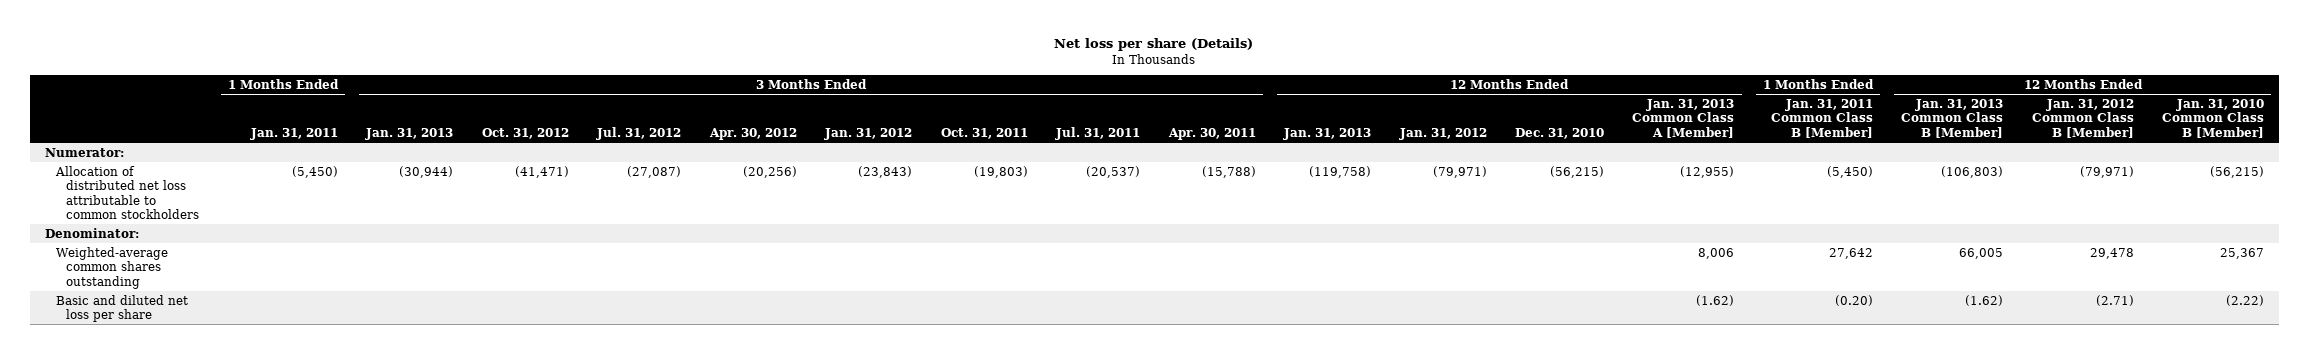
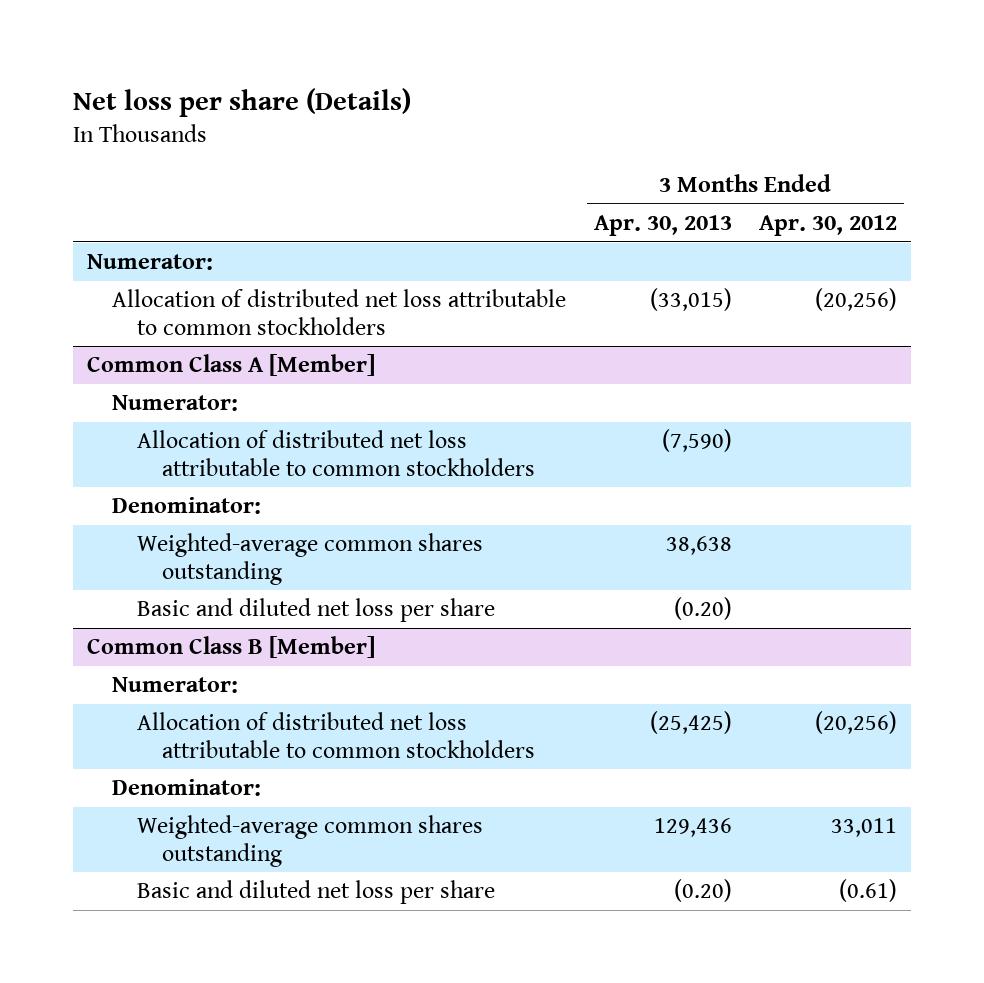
- | 1 Months Ended Jan. 31, 2011 | 3 Months Ended Jan. 31, 2013 | 3 Months Ended Oct. 31, 2012 | 3 Months Ended Jul. 31, 2012 | 3 Months Ended Apr. 30, 2012 | 3 Months Ended Jan. 31, 2012 | 3 Months Ended Oct. 31, 2011 | 3 Months Ended Jul. 31, 2011 | 3 Months Ended Apr. 30, 2011 | 12 Months Ended Jan. 31, 2013 | 12 Months Ended Jan. 31, 2012 | 12 Months Ended Dec. 31, 2010 | 12 Months Ended Jan. 31, 2013 Common Class A [Member] | 1 Months Ended Jan. 31, 2011 Common Class B [Member] | 12 Months Ended Jan. 31, 2013 Common Class B [Member] | 12 Months Ended Jan. 31, 2012 Common Class B [Member] | 12 Months Ended Jan. 31, 2010 Common Class B [Member]
+ | 3 Months Ended Apr. 30, 2013 | 3 Months Ended Apr. 30, 2012
- Denominator:
- Weighted-average common shares outstanding | | | | | | | | | | | | | 8,006 | 27,642 | 66,005 | 29,478 | 25,367
- Basic and diluted net loss per share | | | | | | | | | | | | | (1.62) | (0.20) | (1.62) | (2.71) | (2.22)
+ Common Class A [Member]
+ Numerator:
+ Allocation of distributed net loss attributable to common stockholders | (7,590) |
+ Denominator:
+ Weighted-average common shares outstanding | 38,638 |
+ Basic and diluted net loss per share | (0.20) |
+ Common Class B [Member]
+ Numerator:
+ Allocation of distributed net loss attributable to common stockholders | (25,425) | (20,256)
+ Denominator:
+ Weighted-average common shares outstanding | 129,436 | 33,011
+ Basic and diluted net loss per share | (0.20) | (0.61)

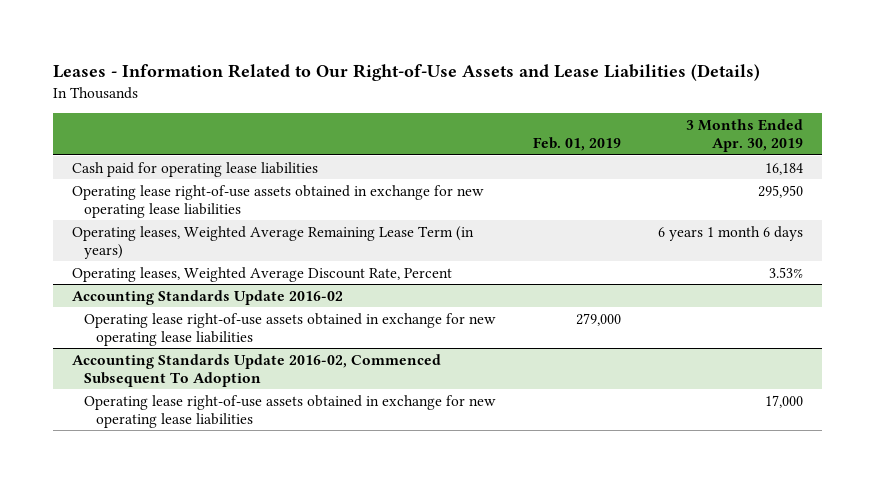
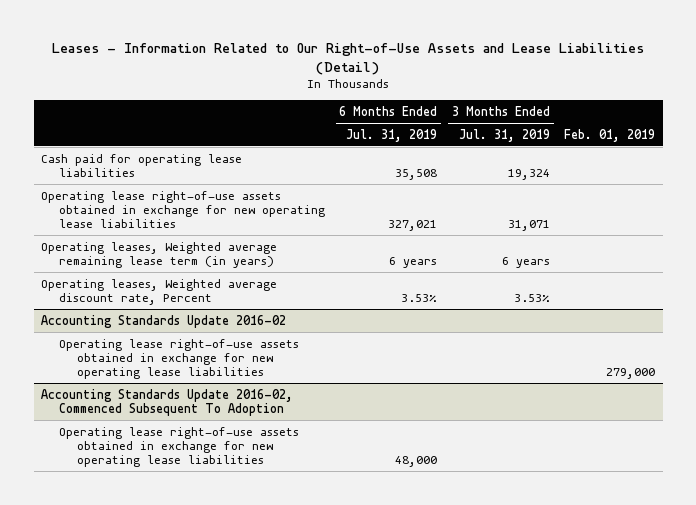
- Leases - Information Related to Our Right-of-Use Assets and Lease Liabilities (Details)
+ Leases - Information Related to Our Right-of-Use Assets and Lease Liabilities (Detail)
- | Feb. 01, 2019 | 3 Months Ended Apr. 30, 2019
+ | 6 Months Ended Jul. 31, 2019 | 3 Months Ended Jul. 31, 2019 | Feb. 01, 2019
- Operating leases, Weighted Average Remaining Lease Term (in years) | | 6 years 1 month 6 days
- Operating leases, Weighted Average Discount Rate, Percent | | 3.53%
+ Operating leases, Weighted average remaining lease term (in years) | 6 years | 6 years |
+ Operating leases, Weighted average discount rate, Percent | 3.53% | 3.53% |

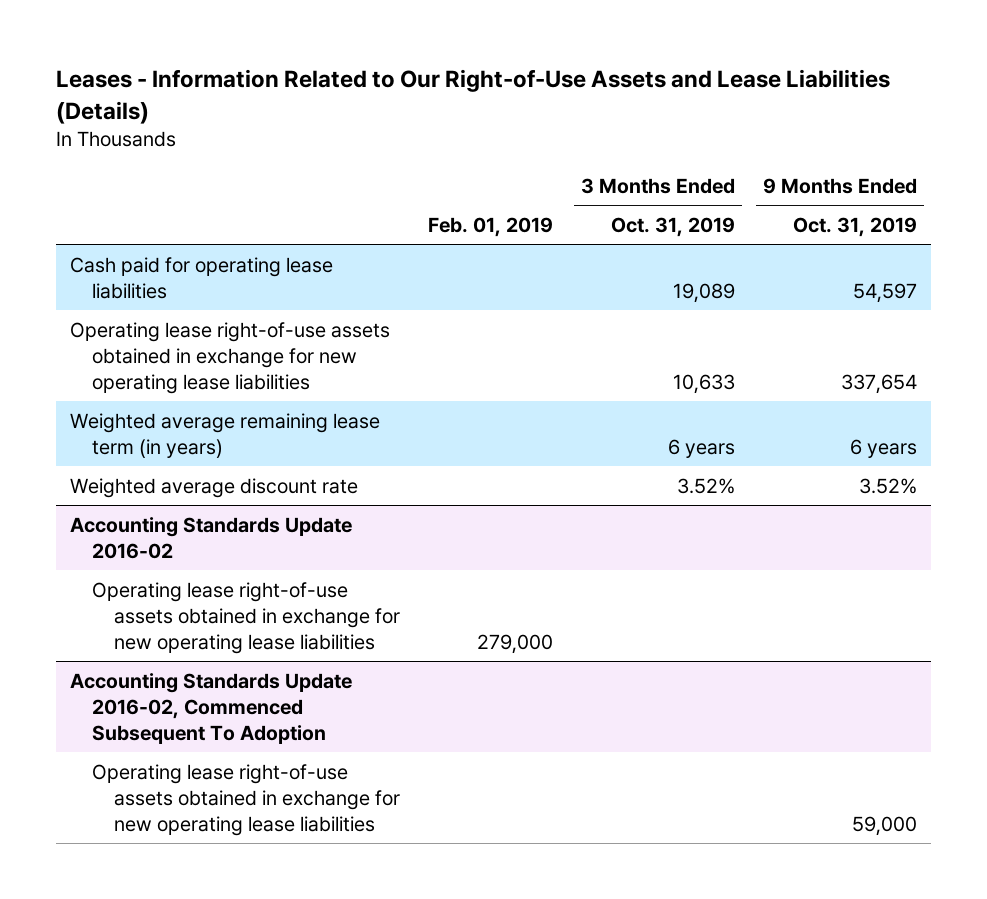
- Leases - Information Related to Our Right-of-Use Assets and Lease Liabilities (Detail)
+ Leases - Information Related to Our Right-of-Use Assets and Lease Liabilities (Details)
- | 6 Months Ended Jul. 31, 2019 | 3 Months Ended Jul. 31, 2019 | Feb. 01, 2019
+ | Feb. 01, 2019 | 3 Months Ended Oct. 31, 2019 | 9 Months Ended Oct. 31, 2019
- Operating leases, Weighted average remaining lease term (in years) | 6 years | 6 years |
- Operating leases, Weighted average discount rate, Percent | 3.53% | 3.53% |
+ Weighted average remaining lease term (in years) | | 6 years | 6 years
+ Weighted average discount rate | | 3.52% | 3.52%

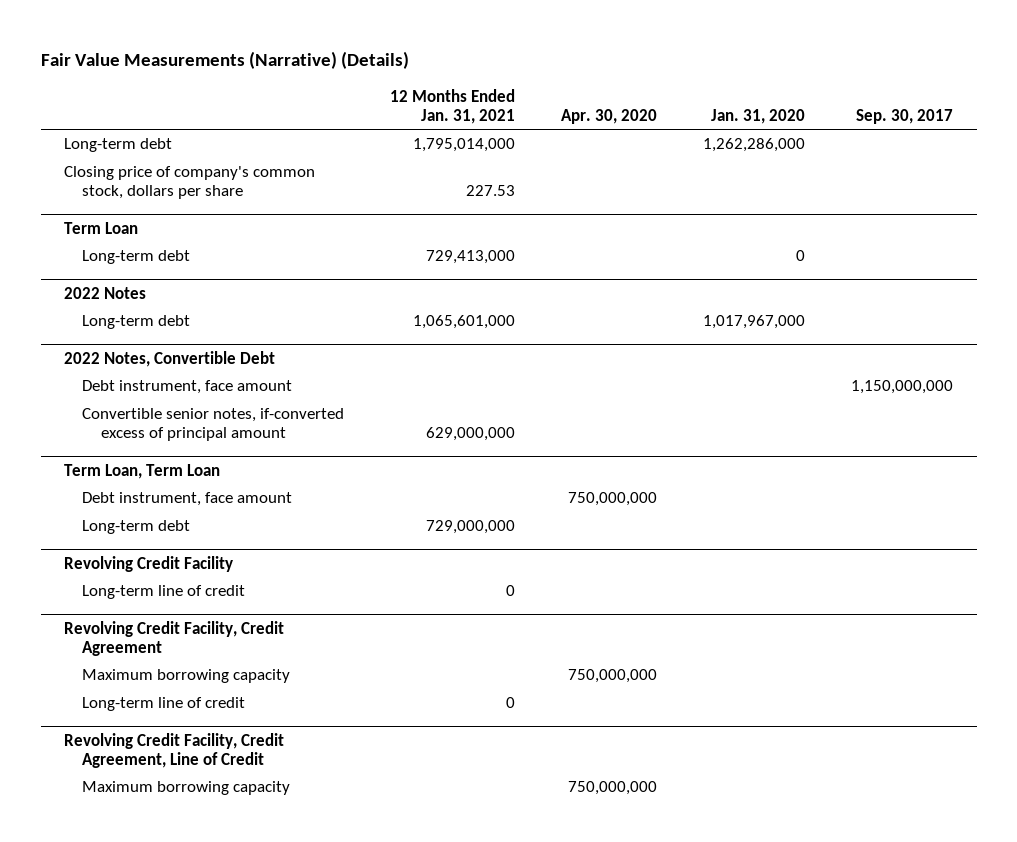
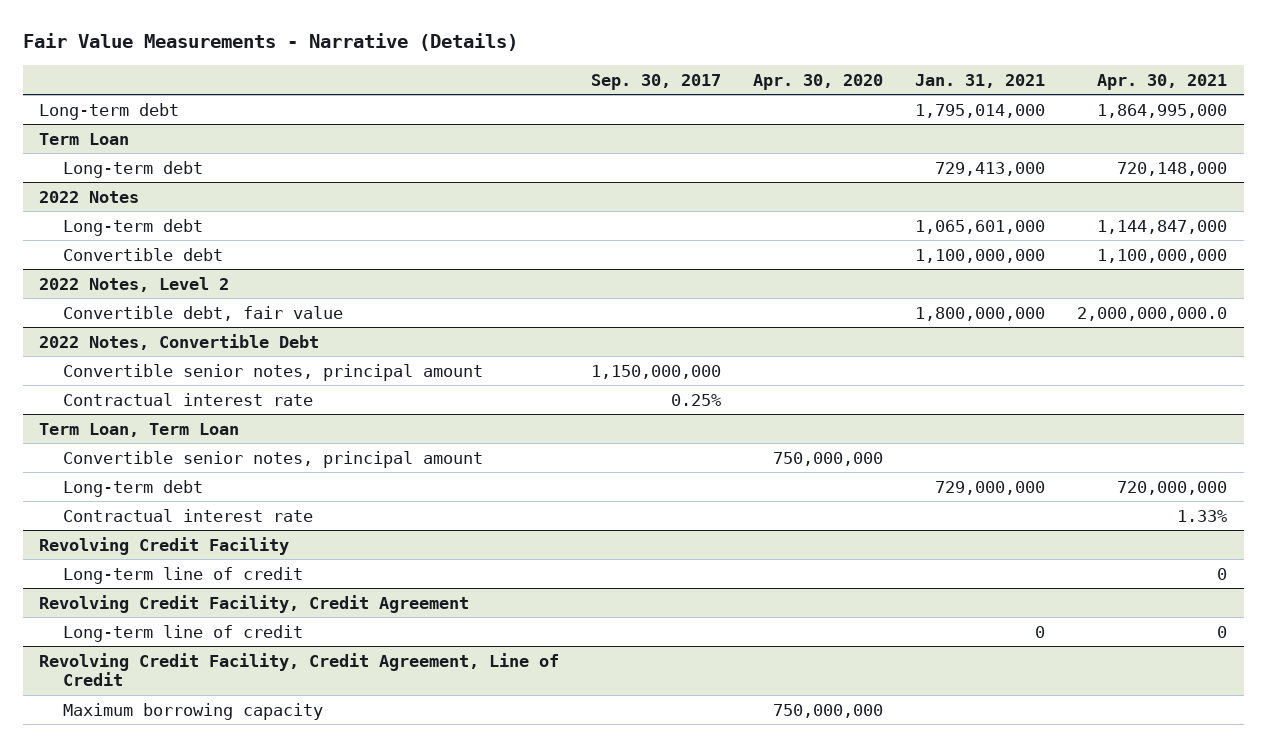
- Fair Value Measurements (Narrative) (Details)
+ Fair Value Measurements - Narrative (Details)
- | 12 Months Ended Jan. 31, 2021 | Apr. 30, 2020 | Jan. 31, 2020 | Sep. 30, 2017
+ | Sep. 30, 2017 | Apr. 30, 2020 | Jan. 31, 2021 | Apr. 30, 2021
- Closing price of company's common stock, dollars per share | 227.53 | | |
@ 2022 Notes
+ Convertible debt | | | 1,100,000,000 | 1,100,000,000
+ 2022 Notes, Level 2
+ Convertible debt, fair value | | | 1,800,000,000 | 2,000,000,000.0
@ 2022 Notes, Convertible Debt
- Debt instrument, face amount | | | | 1,150,000,000
- Convertible senior notes, if-converted excess of principal amount | 629,000,000 | | |
+ Convertible senior notes, principal amount | 1,150,000,000 | | |
+ Contractual interest rate | 0.25% | | |
@ Term Loan, Term Loan
- Debt instrument, face amount | | 750,000,000 | |
+ Convertible senior notes, principal amount | | 750,000,000 | |
+ Contractual interest rate | | | | 1.33%
@ Revolving Credit Facility, Credit Agreement
- Maximum borrowing capacity | | 750,000,000 | |

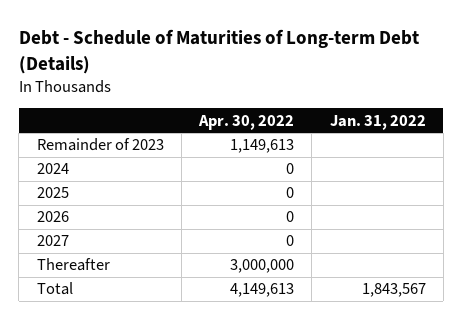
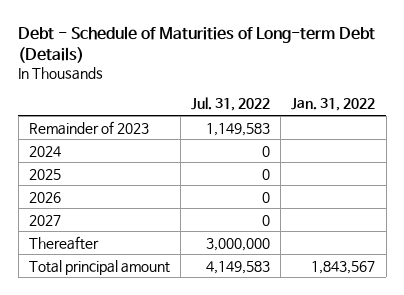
- | Apr. 30, 2022 | Jan. 31, 2022
+ | Jul. 31, 2022 | Jan. 31, 2022
- Total | 4,149,613 | 1,843,567
+ Total principal amount | 4,149,583 | 1,843,567

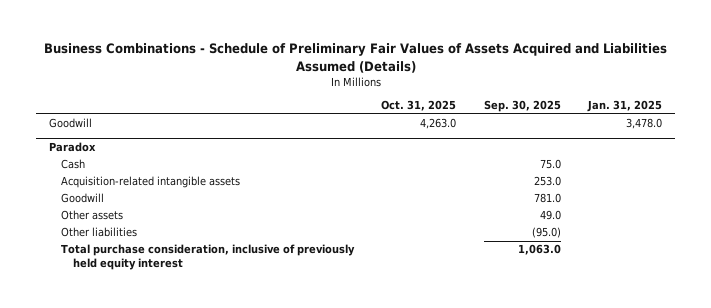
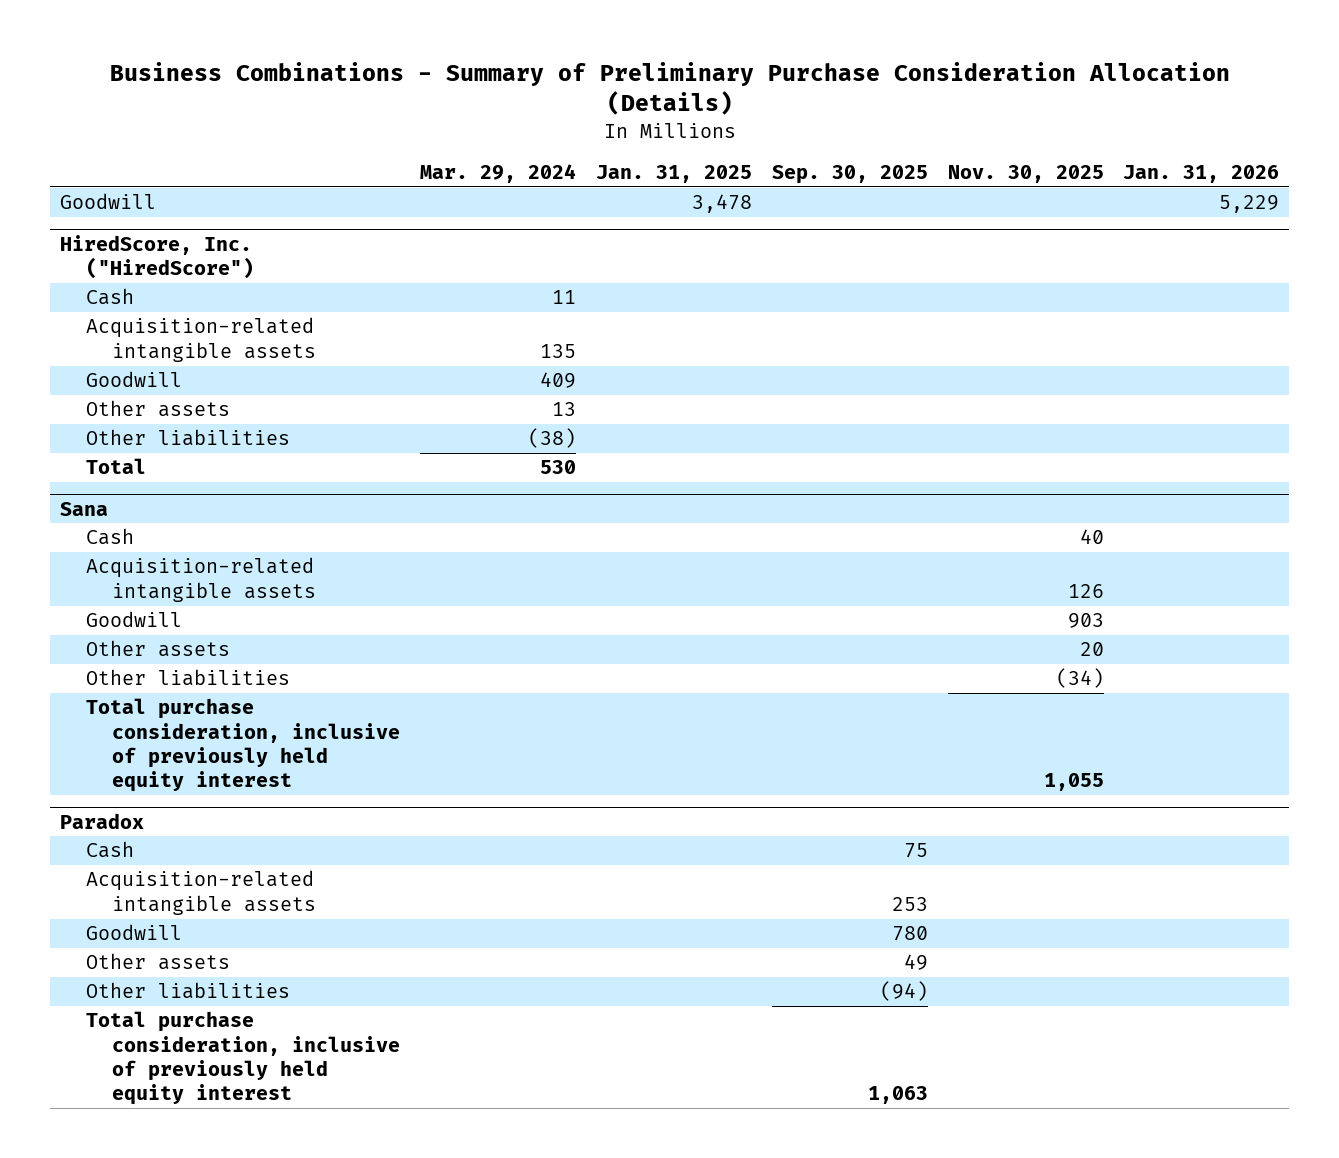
- Business Combinations - Schedule of Preliminary Fair Values of Assets Acquired and Liabilities Assumed (Details)
+ Business Combinations - Summary of Preliminary Purchase Consideration Allocation (Details)
- | Oct. 31, 2025 | Sep. 30, 2025 | Jan. 31, 2025
+ | Mar. 29, 2024 | Jan. 31, 2025 | Sep. 30, 2025 | Nov. 30, 2025 | Jan. 31, 2026
- Goodwill | 4,263.0 | | 3,478.0
+ Goodwill | | 3,478 | | | 5,229
+ HiredScore, Inc. ("HiredScore")
+ Cash | 11 | | | |
+ Acquisition-related intangible assets | 135 | | | |
+ Goodwill | 409 | | | |
+ Other assets | 13 | | | |
+ Other liabilities | (38) | | | |
+ Total | 530 | | | |
+ Sana
+ Cash | | | | 40 |
+ Acquisition-related intangible assets | | | | 126 |
+ Goodwill | | | | 903 |
+ Other assets | | | | 20 |
+ Other liabilities | | | | (34) |
+ Total purchase consideration, inclusive of previously held equity interest | | | | 1,055 |
@ Paradox
- Cash | | 75.0 |
- Acquisition-related intangible assets | | 253.0 |
- Goodwill | | 781.0 |
- Other assets | | 49.0 |
- Other liabilities | | (95.0) |
- Total purchase consideration, inclusive of previously held equity interest | | 1,063.0 |
+ Cash | | | 75 | |
+ Acquisition-related intangible assets | | | 253 | |
+ Goodwill | | | 780 | |
+ Other assets | | | 49 | |
+ Other liabilities | | | (94) | |
+ Total purchase consideration, inclusive of previously held equity interest | | | 1,063 | |

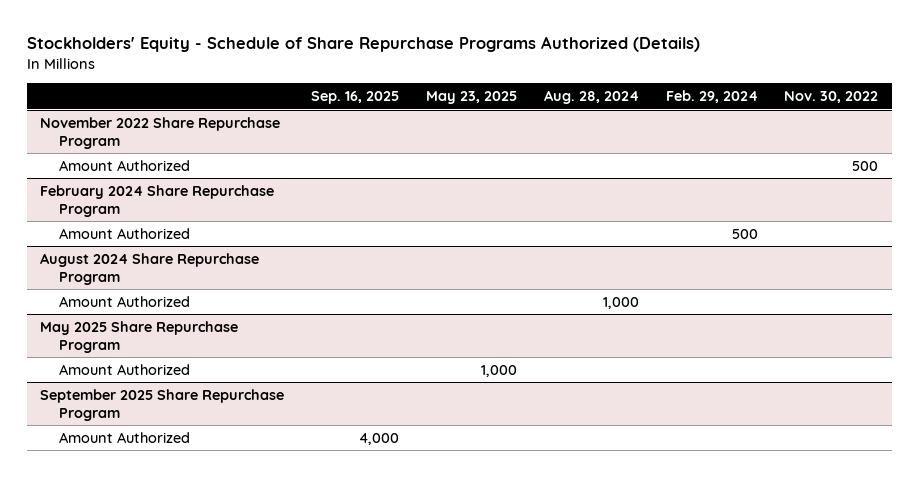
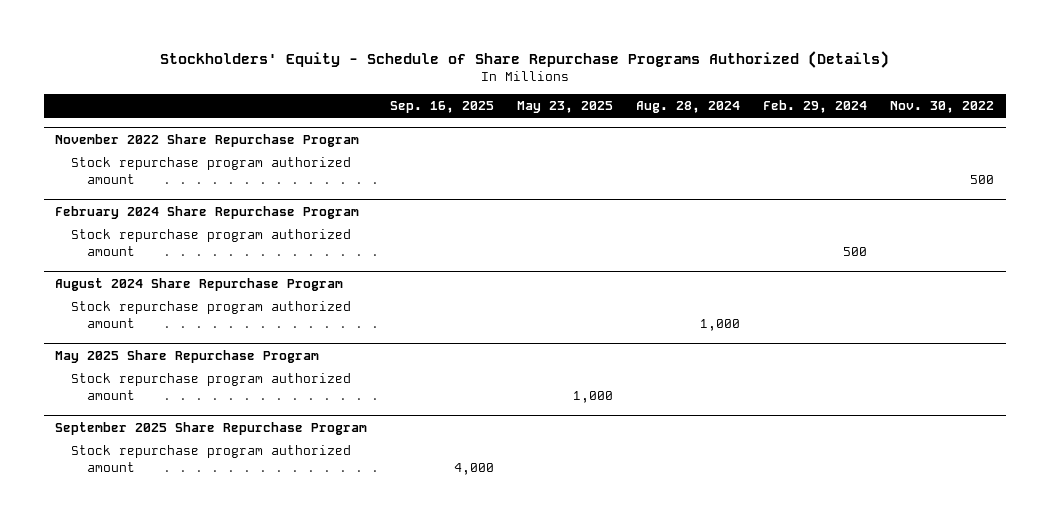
@ November 2022 Share Repurchase Program
- Amount Authorized | | | | | 500
+ Stock repurchase program authorized amount | | | | | 500
@ February 2024 Share Repurchase Program
- Amount Authorized | | | | 500 |
+ Stock repurchase program authorized amount | | | | 500 |
@ August 2024 Share Repurchase Program
- Amount Authorized | | | 1,000 | |
+ Stock repurchase program authorized amount | | | 1,000 | |
@ May 2025 Share Repurchase Program
- Amount Authorized | | 1,000 | | |
+ Stock repurchase program authorized amount | | 1,000 | | |
@ September 2025 Share Repurchase Program
- Amount Authorized | 4,000 | | | |
+ Stock repurchase program authorized amount | 4,000 | | | |

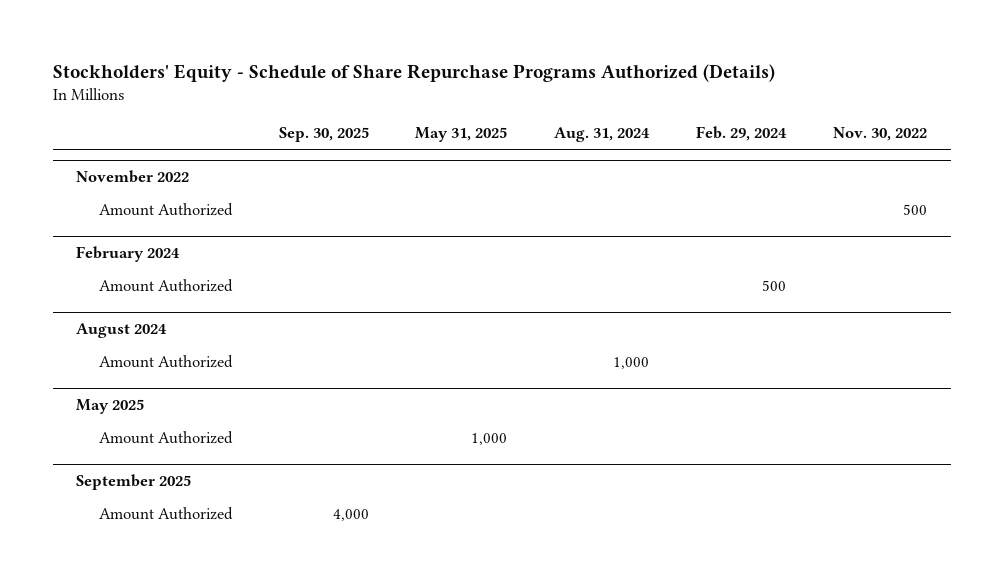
- | Sep. 16, 2025 | May 23, 2025 | Aug. 28, 2024 | Feb. 29, 2024 | Nov. 30, 2022
+ | Sep. 30, 2025 | May 31, 2025 | Aug. 31, 2024 | Feb. 29, 2024 | Nov. 30, 2022
- November 2022 Share Repurchase Program
- Stock repurchase program authorized amount | | | | | 500
- February 2024 Share Repurchase Program
- Stock repurchase program authorized amount | | | | 500 |
- August 2024 Share Repurchase Program
- Stock repurchase program authorized amount | | | 1,000 | |
- May 2025 Share Repurchase Program
- Stock repurchase program authorized amount | | 1,000 | | |
- September 2025 Share Repurchase Program
- Stock repurchase program authorized amount | 4,000 | | | |
+ November 2022
+ Amount Authorized | | | | | 500
+ February 2024
+ Amount Authorized | | | | 500 |
+ August 2024
+ Amount Authorized | | | 1,000 | |
+ May 2025
+ Amount Authorized | | 1,000 | | |
+ September 2025
+ Amount Authorized | 4,000 | | | |

